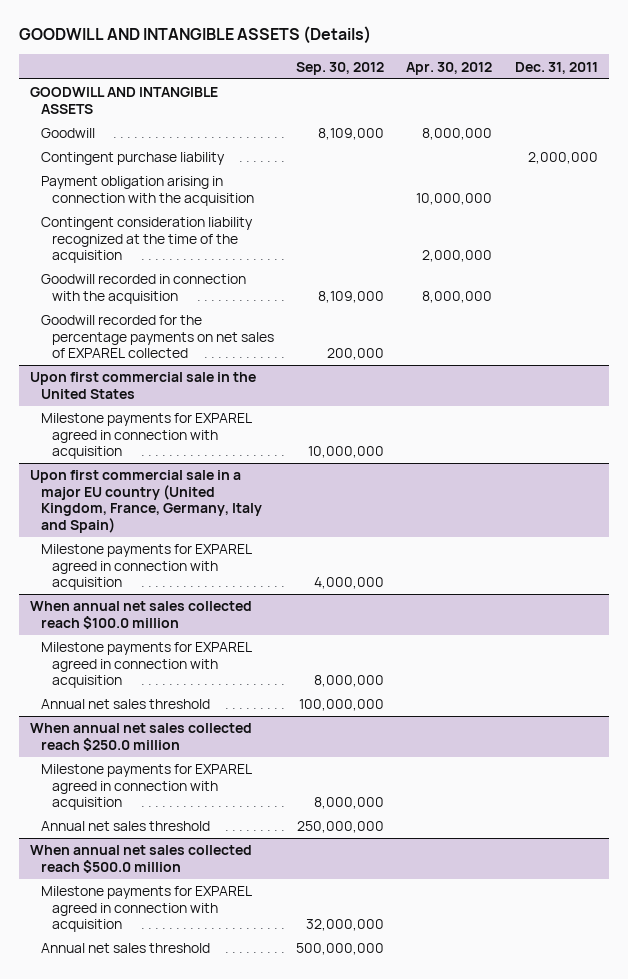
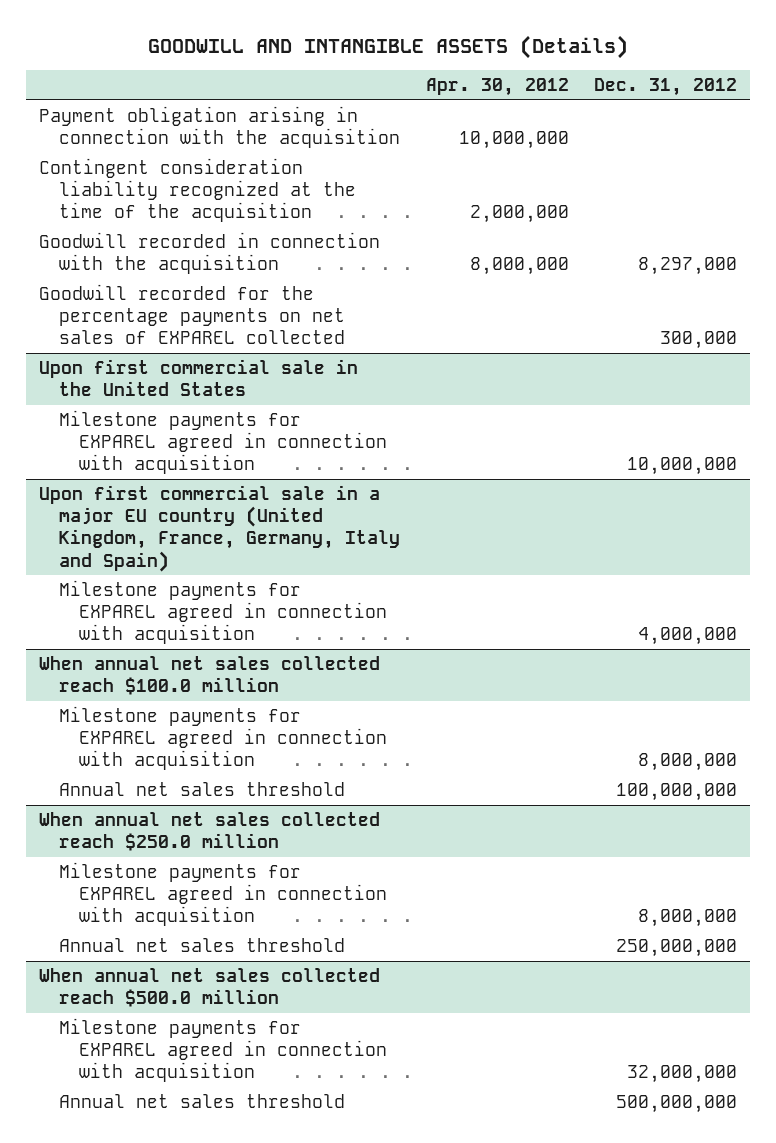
- | Sep. 30, 2012 | Apr. 30, 2012 | Dec. 31, 2011
+ | Apr. 30, 2012 | Dec. 31, 2012
- GOODWILL AND INTANGIBLE ASSETS
- Goodwill | 8,109,000 | 8,000,000 |
- Contingent purchase liability | | | 2,000,000

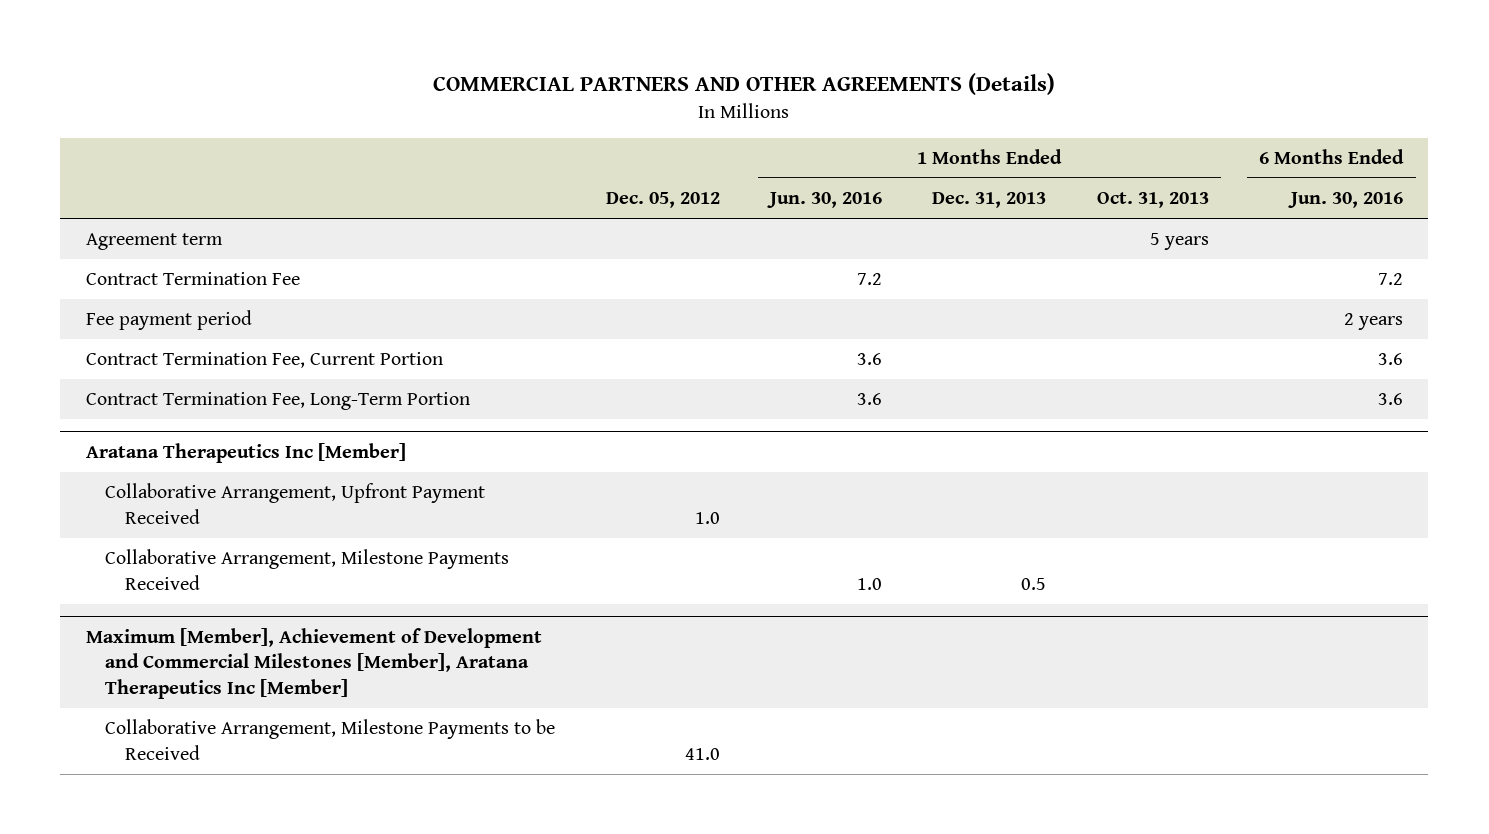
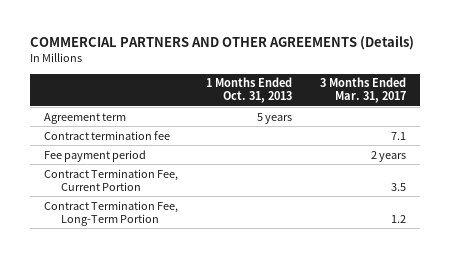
- | Dec. 05, 2012 | 1 Months Ended Jun. 30, 2016 | 1 Months Ended Dec. 31, 2013 | 1 Months Ended Oct. 31, 2013 | 6 Months Ended Jun. 30, 2016
+ | 1 Months Ended Oct. 31, 2013 | 3 Months Ended Mar. 31, 2017
- Contract Termination Fee | | 7.2 | | | 7.2
+ Contract termination fee | | 7.1
- Aratana Therapeutics Inc [Member]
- Collaborative Arrangement, Upfront Payment Received | 1.0 | | | |
- Collaborative Arrangement, Milestone Payments Received | | 1.0 | 0.5 | |
- Maximum [Member], Achievement of Development and Commercial Milestones [Member], Aratana Therapeutics Inc [Member]
- Collaborative Arrangement, Milestone Payments to be Received | 41.0 | | | |

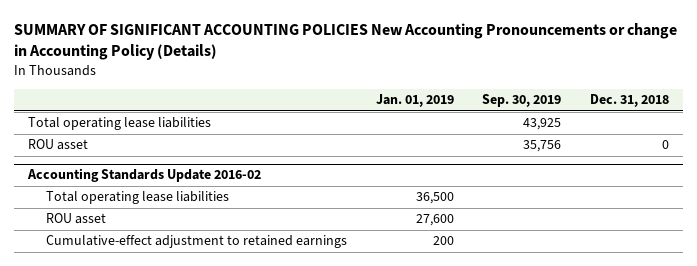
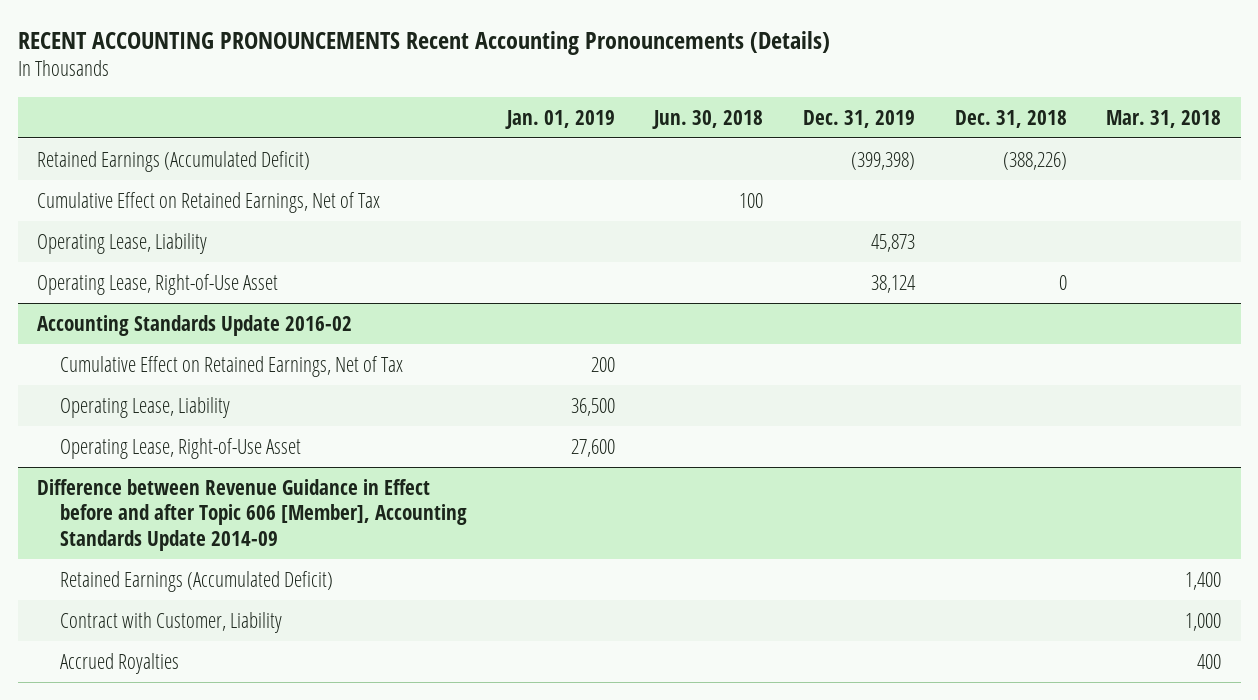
- SUMMARY OF SIGNIFICANT ACCOUNTING POLICIES New Accounting Pronouncements or change in Accounting Policy (Details)
+ RECENT ACCOUNTING PRONOUNCEMENTS Recent Accounting Pronouncements (Details)
- | Jan. 01, 2019 | Sep. 30, 2019 | Dec. 31, 2018
+ | Jan. 01, 2019 | Jun. 30, 2018 | Dec. 31, 2019 | Dec. 31, 2018 | Mar. 31, 2018
- Total operating lease liabilities | | 43,925 |
- ROU asset | | 35,756 | 0
+ Retained Earnings (Accumulated Deficit) | | | (399,398) | (388,226) |
+ Cumulative Effect on Retained Earnings, Net of Tax | | 100 | | |
+ Operating Lease, Liability | | | 45,873 | |
+ Operating Lease, Right-of-Use Asset | | | 38,124 | 0 |
@ Accounting Standards Update 2016-02
- Total operating lease liabilities | 36,500 | |
- ROU asset | 27,600 | |
- Cumulative-effect adjustment to retained earnings | 200 | |
+ Cumulative Effect on Retained Earnings, Net of Tax | 200 | | | |
+ Operating Lease, Liability | 36,500 | | | |
+ Operating Lease, Right-of-Use Asset | 27,600 | | | |
+ Difference between Revenue Guidance in Effect before and after Topic 606 [Member], Accounting Standards Update 2014-09
+ Retained Earnings (Accumulated Deficit) | | | | | 1,400
+ Contract with Customer, Liability | | | | | 1,000
+ Accrued Royalties | | | | | 400

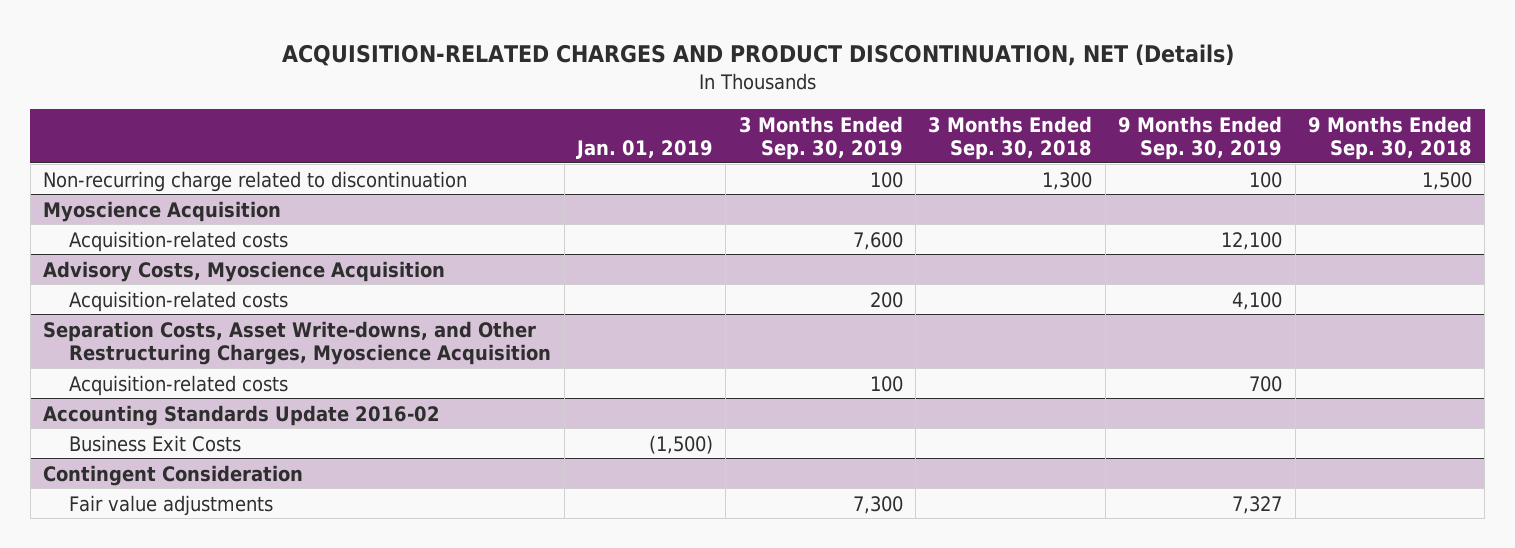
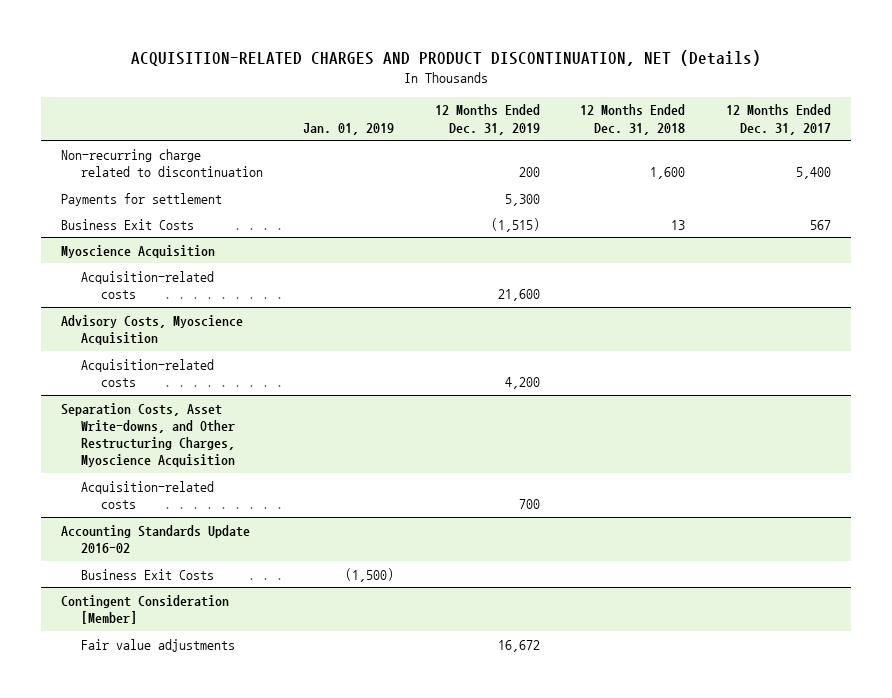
- | Jan. 01, 2019 | 3 Months Ended Sep. 30, 2019 | 3 Months Ended Sep. 30, 2018 | 9 Months Ended Sep. 30, 2019 | 9 Months Ended Sep. 30, 2018
+ | Jan. 01, 2019 | 12 Months Ended Dec. 31, 2019 | 12 Months Ended Dec. 31, 2018 | 12 Months Ended Dec. 31, 2017
+ Payments for settlement | | 5,300 | |
+ Business Exit Costs | | (1,515) | 13 | 567
- Contingent Consideration
+ Contingent Consideration [Member]

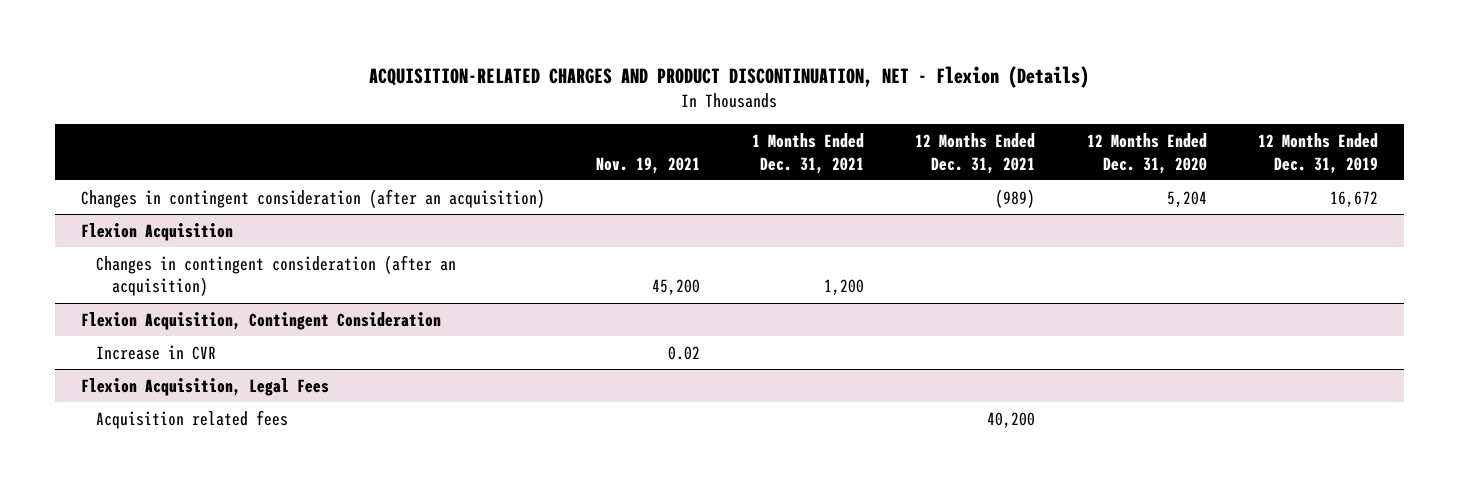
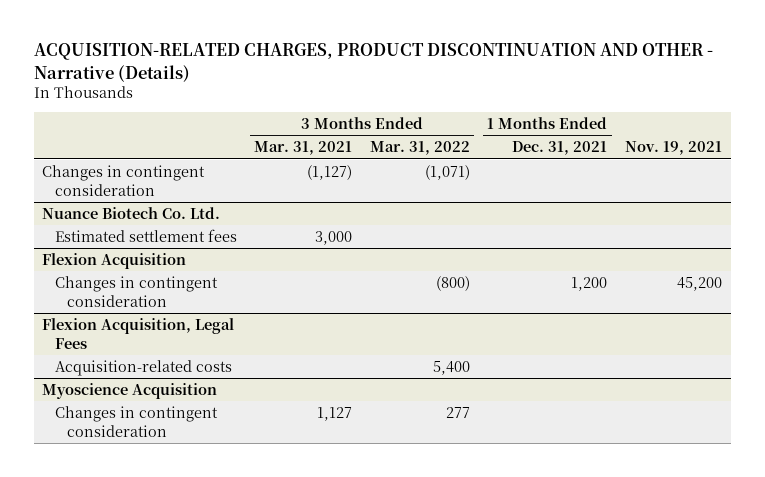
- ACQUISITION-RELATED CHARGES AND PRODUCT DISCONTINUATION, NET - Flexion (Details)
+ ACQUISITION-RELATED CHARGES, PRODUCT DISCONTINUATION AND OTHER - Narrative (Details)
- | Nov. 19, 2021 | 1 Months Ended Dec. 31, 2021 | 12 Months Ended Dec. 31, 2021 | 12 Months Ended Dec. 31, 2020 | 12 Months Ended Dec. 31, 2019
+ | 3 Months Ended Mar. 31, 2021 | 3 Months Ended Mar. 31, 2022 | 1 Months Ended Dec. 31, 2021 | Nov. 19, 2021
- Changes in contingent consideration (after an acquisition) | | | (989) | 5,204 | 16,672
+ Changes in contingent consideration | (1,127) | (1,071) | |
+ Nuance Biotech Co. Ltd.
+ Estimated settlement fees | 3,000 | | |
@ Flexion Acquisition
- Changes in contingent consideration (after an acquisition) | 45,200 | 1,200 | | |
- Flexion Acquisition, Contingent Consideration
- Increase in CVR | 0.02 | | | |
@ Flexion Acquisition
+ Changes in contingent consideration | | (800) | 1,200 | 45,200
@ Flexion Acquisition, Legal Fees
- Acquisition related fees | | | 40,200 | |
+ Acquisition-related costs | | 5,400 | |
+ Myoscience Acquisition
+ Changes in contingent consideration | 1,127 | 277 | |

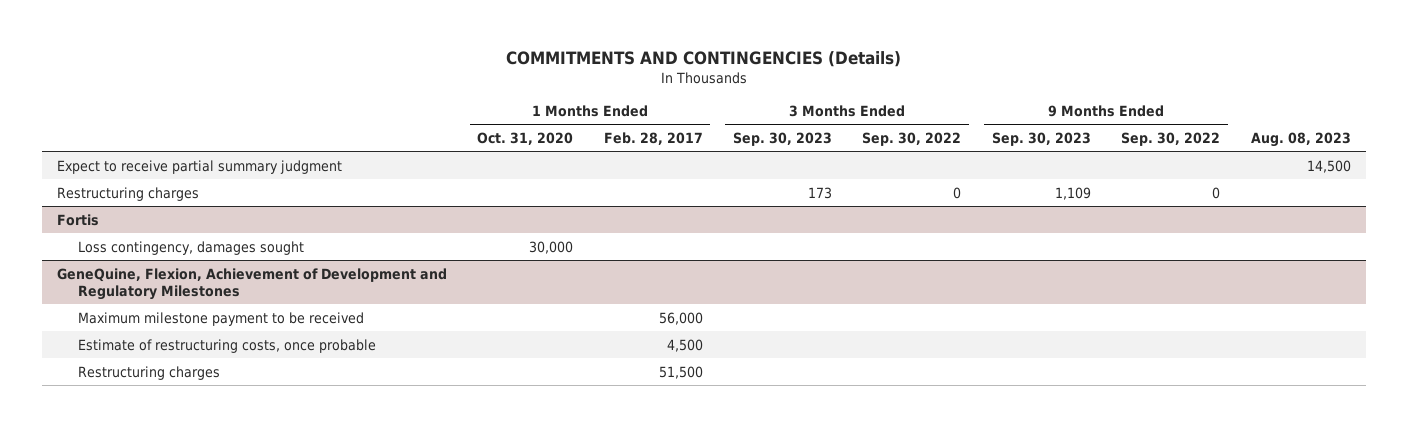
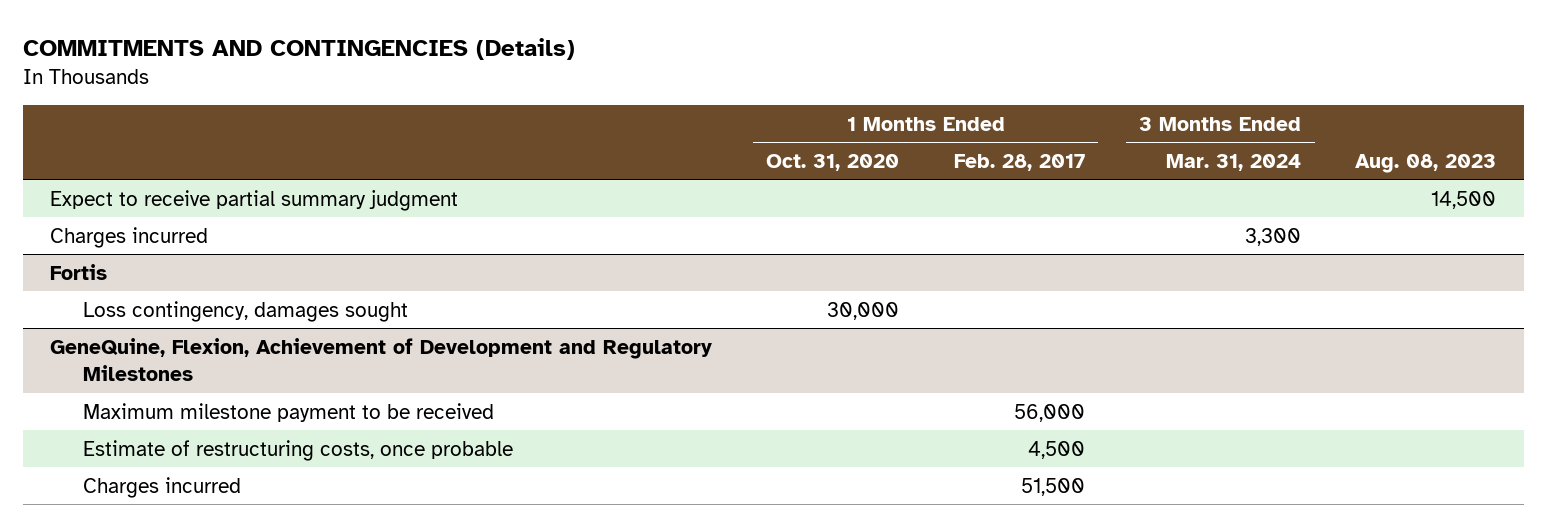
- | 1 Months Ended Oct. 31, 2020 | 1 Months Ended Feb. 28, 2017 | 3 Months Ended Sep. 30, 2023 | 3 Months Ended Sep. 30, 2022 | 9 Months Ended Sep. 30, 2023 | 9 Months Ended Sep. 30, 2022 | Aug. 08, 2023
+ | 1 Months Ended Oct. 31, 2020 | 1 Months Ended Feb. 28, 2017 | 3 Months Ended Mar. 31, 2024 | Aug. 08, 2023
- Restructuring charges | | | 173 | 0 | 1,109 | 0 |
+ Charges incurred | | | 3,300 |
@ GeneQuine, Flexion, Achievement of Development and Regulatory Milestones
- Restructuring charges | | 51,500 | | | | |
+ Charges incurred | | 51,500 | |

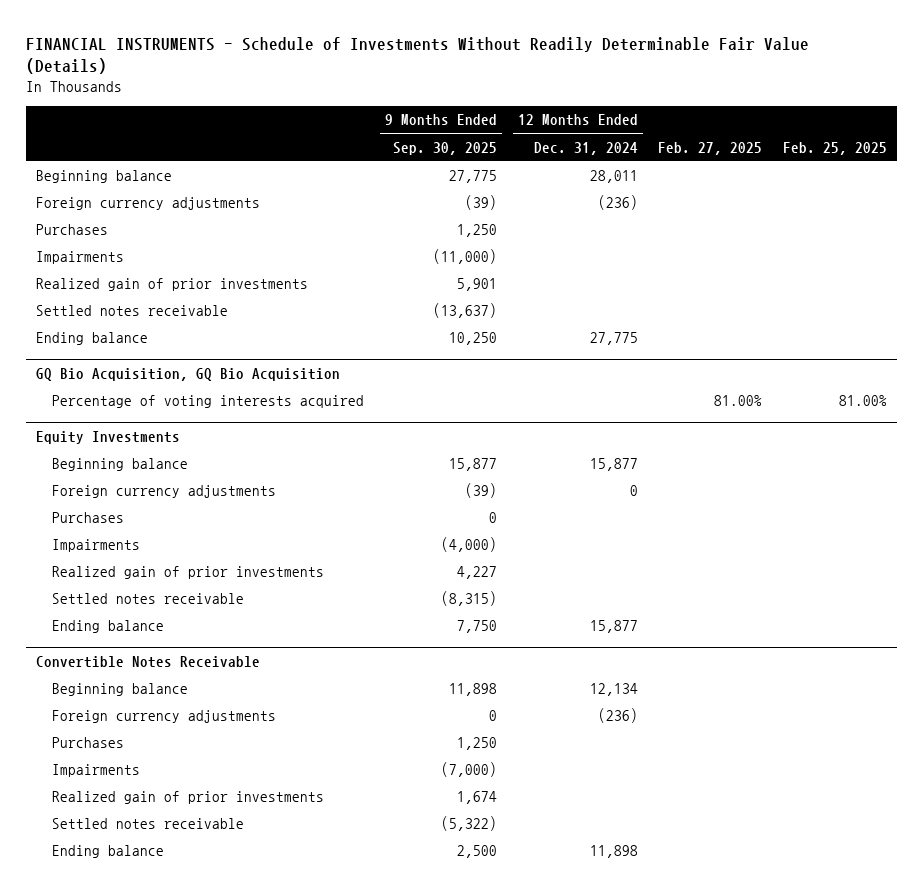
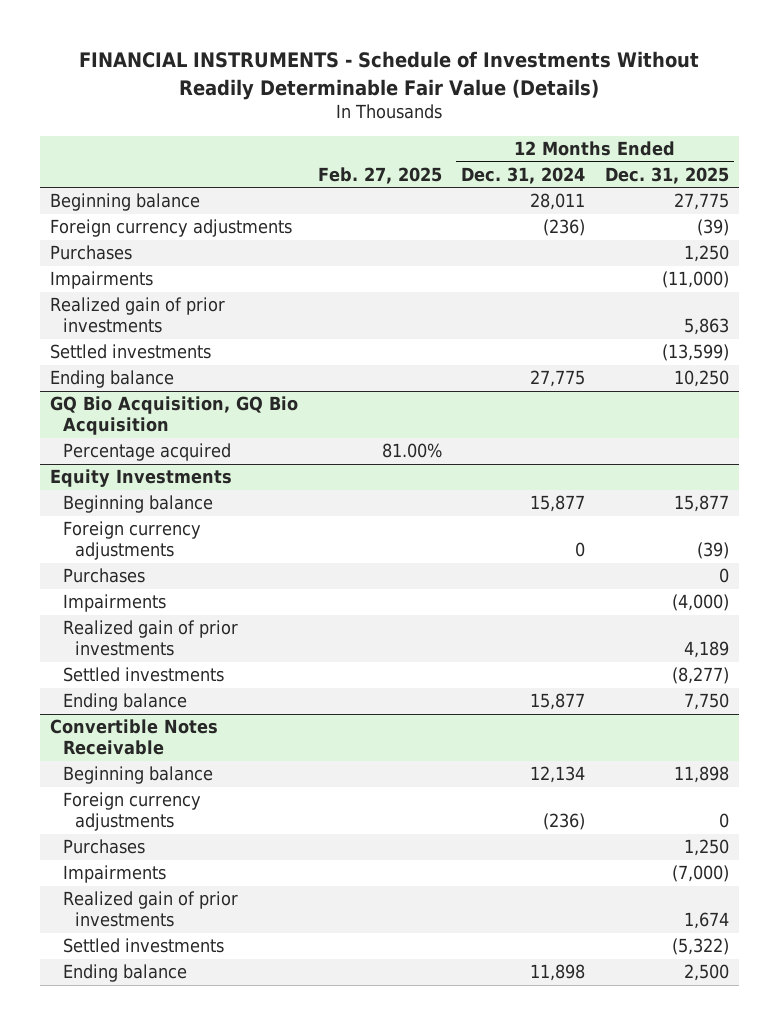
- | 9 Months Ended Sep. 30, 2025 | 12 Months Ended Dec. 31, 2024 | Feb. 27, 2025 | Feb. 25, 2025
+ | Feb. 27, 2025 | 12 Months Ended Dec. 31, 2024 | 12 Months Ended Dec. 31, 2025
- Settled notes receivable | (13,637) | | |
+ Settled investments | | | (13,599)
@ GQ Bio Acquisition, GQ Bio Acquisition
- Percentage of voting interests acquired | | | 81.00% | 81.00%
+ Percentage acquired | 81.00% | |
@ Equity Investments
- Settled notes receivable | (8,315) | | |
+ Settled investments | | | (8,277)
@ Convertible Notes Receivable
- Settled notes receivable | (5,322) | | |
+ Settled investments | | | (5,322)

